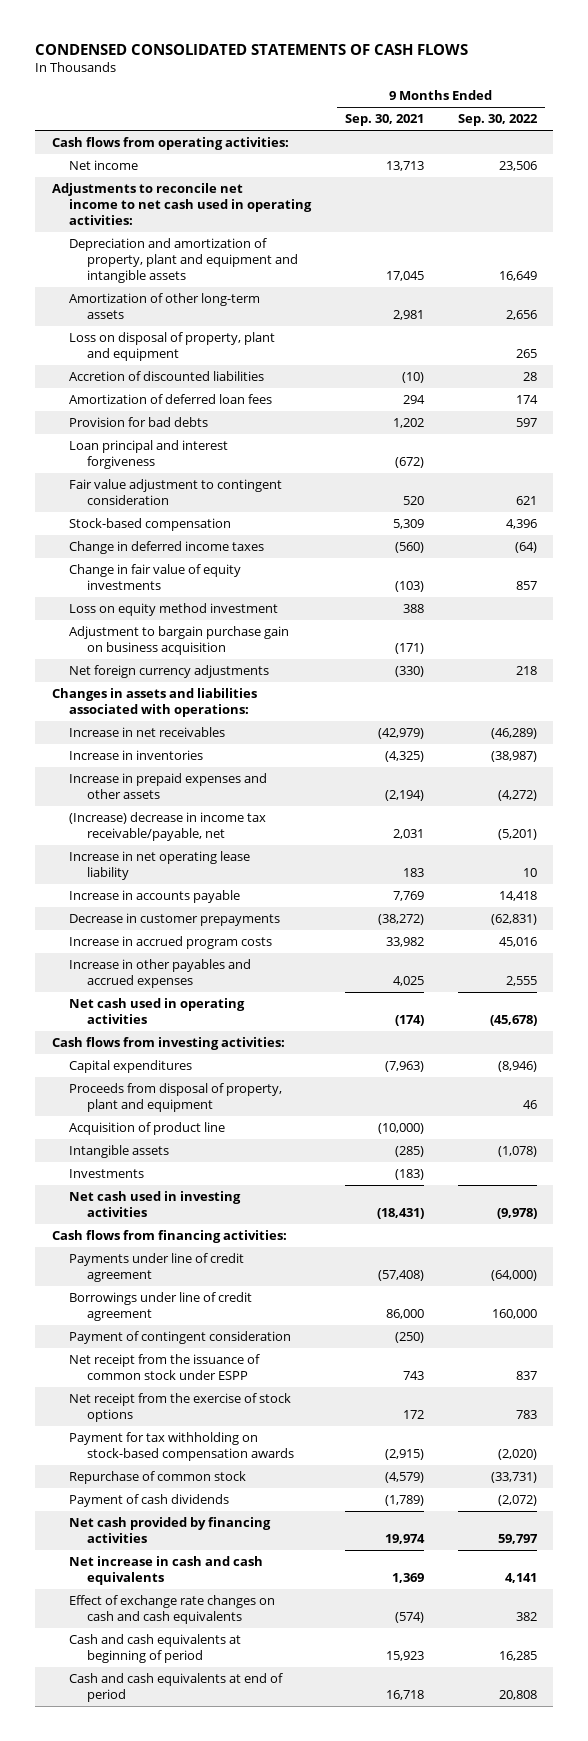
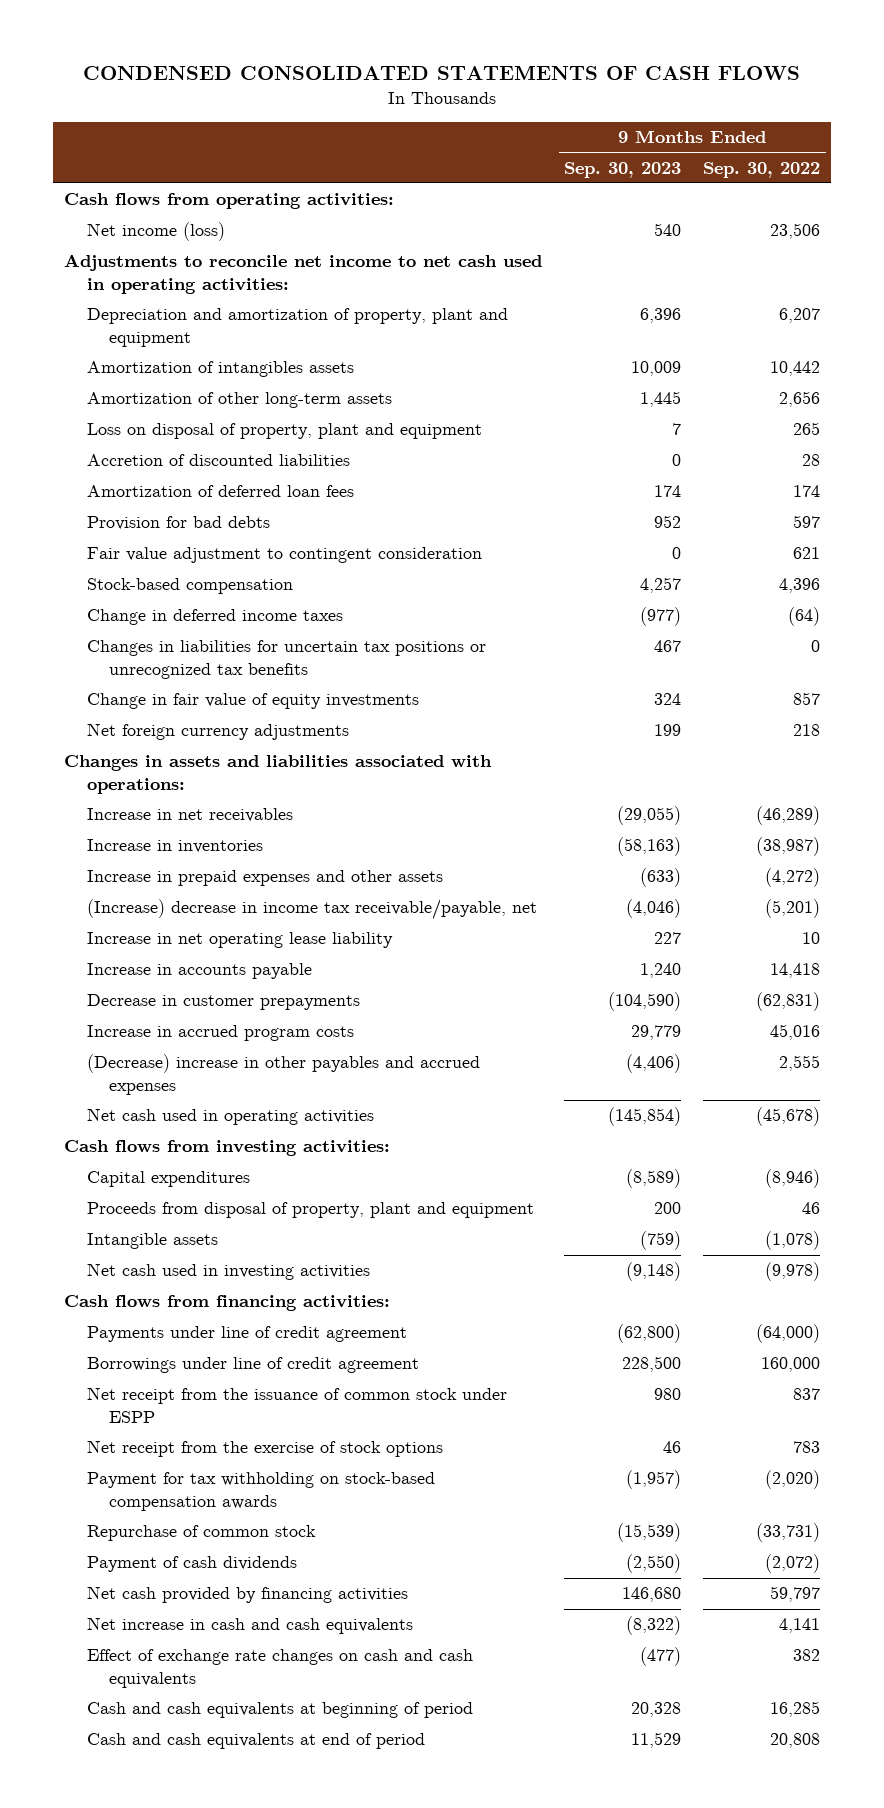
- | 9 Months Ended Sep. 30, 2021 | 9 Months Ended Sep. 30, 2022
+ | 9 Months Ended Sep. 30, 2023 | 9 Months Ended Sep. 30, 2022
- Net income | 13,713 | 23,506
+ Net income (loss) | 540 | 23,506
- Depreciation and amortization of property, plant and equipment and intangible assets | 17,045 | 16,649
+ Depreciation and amortization of property, plant and equipment | 6,396 | 6,207
+ Amortization of intangibles assets | 10,009 | 10,442
- Loan principal and interest forgiveness | (672) |
+ Changes in liabilities for uncertain tax positions or unrecognized tax benefits | 467 | 0
- Loss on equity method investment | 388 |
- Adjustment to bargain purchase gain on business acquisition | (171) |
- Increase in other payables and accrued expenses | 4,025 | 2,555
+ (Decrease) increase in other payables and accrued expenses | (4,406) | 2,555
- Acquisition of product line | (10,000) |
- Investments | (183) |
- Payment of contingent consideration | (250) |

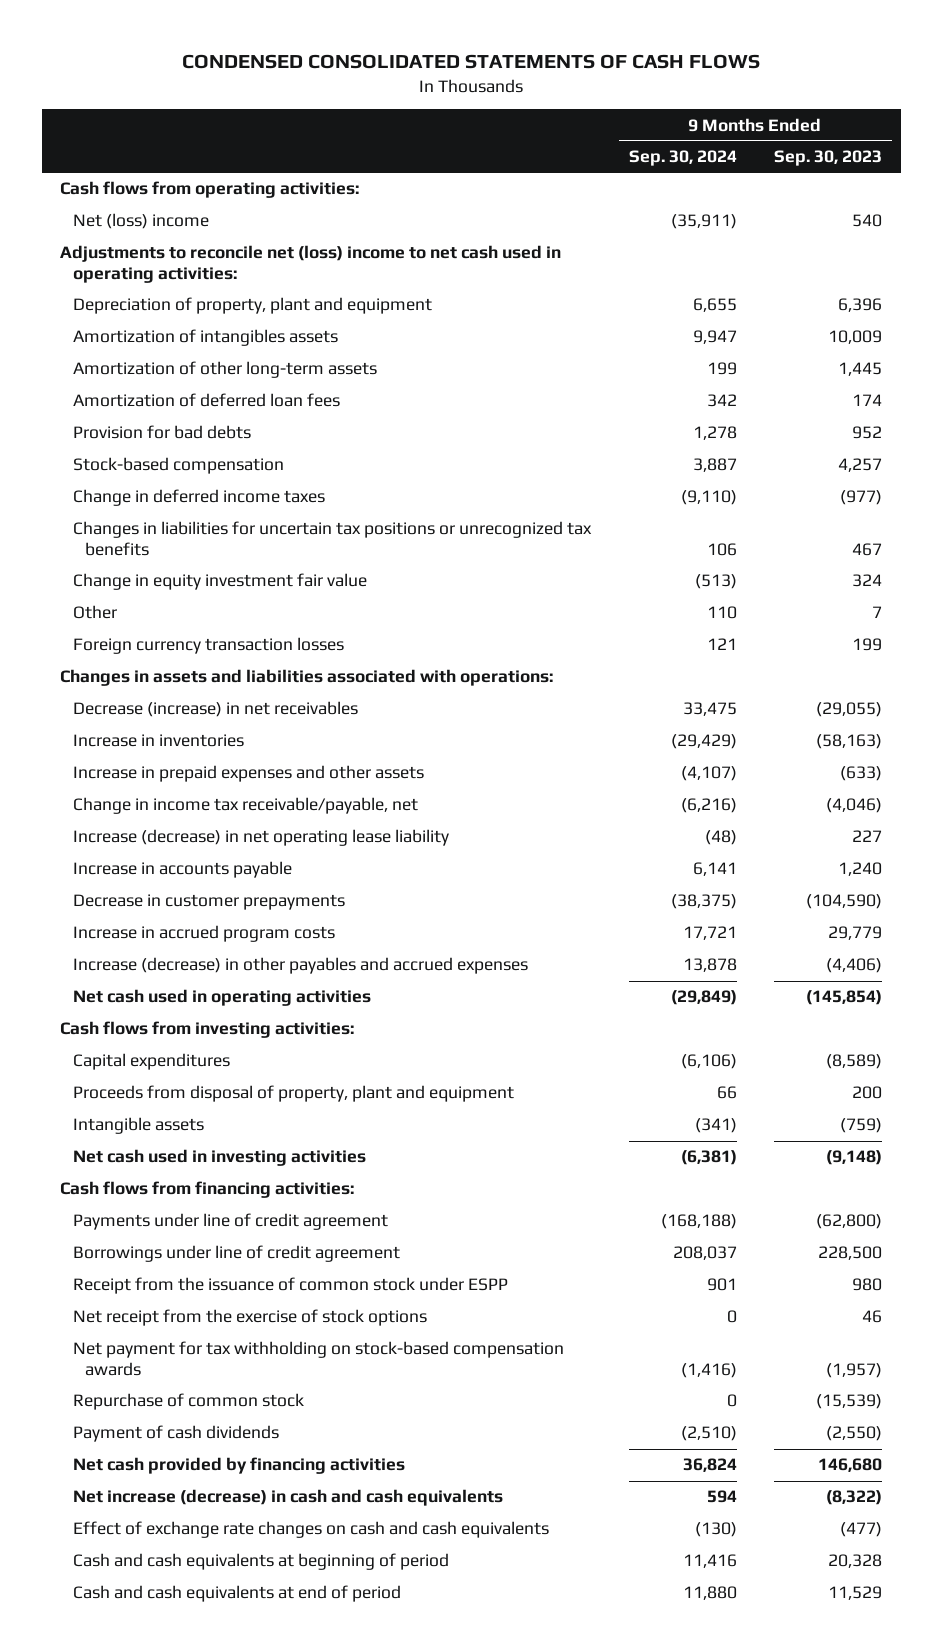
- | 9 Months Ended Sep. 30, 2023 | 9 Months Ended Sep. 30, 2022
+ | 9 Months Ended Sep. 30, 2024 | 9 Months Ended Sep. 30, 2023
- Net income (loss) | 540 | 23,506
- Adjustments to reconcile net income to net cash used in operating activities:
- Depreciation and amortization of property, plant and equipment | 6,396 | 6,207
+ Net (loss) income | (35,911) | 540
+ Adjustments to reconcile net (loss) income to net cash used in operating activities:
+ Depreciation of property, plant and equipment | 6,655 | 6,396
- Loss on disposal of property, plant and equipment | 7 | 265
- Accretion of discounted liabilities | 0 | 28
- Fair value adjustment to contingent consideration | 0 | 621
- Change in fair value of equity investments | 324 | 857
- Net foreign currency adjustments | 199 | 218
+ Change in equity investment fair value | (513) | 324
+ Other | 110 | 7
+ Foreign currency transaction losses | 121 | 199
- Increase in net receivables | (29,055) | (46,289)
+ Decrease (increase) in net receivables | 33,475 | (29,055)
- (Increase) decrease in income tax receivable/payable, net | (4,046) | (5,201)
- Increase in net operating lease liability | 227 | 10
+ Change in income tax receivable/payable, net | (6,216) | (4,046)
+ Increase (decrease) in net operating lease liability | (48) | 227
- (Decrease) increase in other payables and accrued expenses | (4,406) | 2,555
+ Increase (decrease) in other payables and accrued expenses | 13,878 | (4,406)
- Net receipt from the issuance of common stock under ESPP | 980 | 837
+ Receipt from the issuance of common stock under ESPP | 901 | 980
- Payment for tax withholding on stock-based compensation awards | (1,957) | (2,020)
+ Net payment for tax withholding on stock-based compensation awards | (1,416) | (1,957)
- Net increase in cash and cash equivalents | (8,322) | 4,141
+ Net increase (decrease) in cash and cash equivalents | 594 | (8,322)

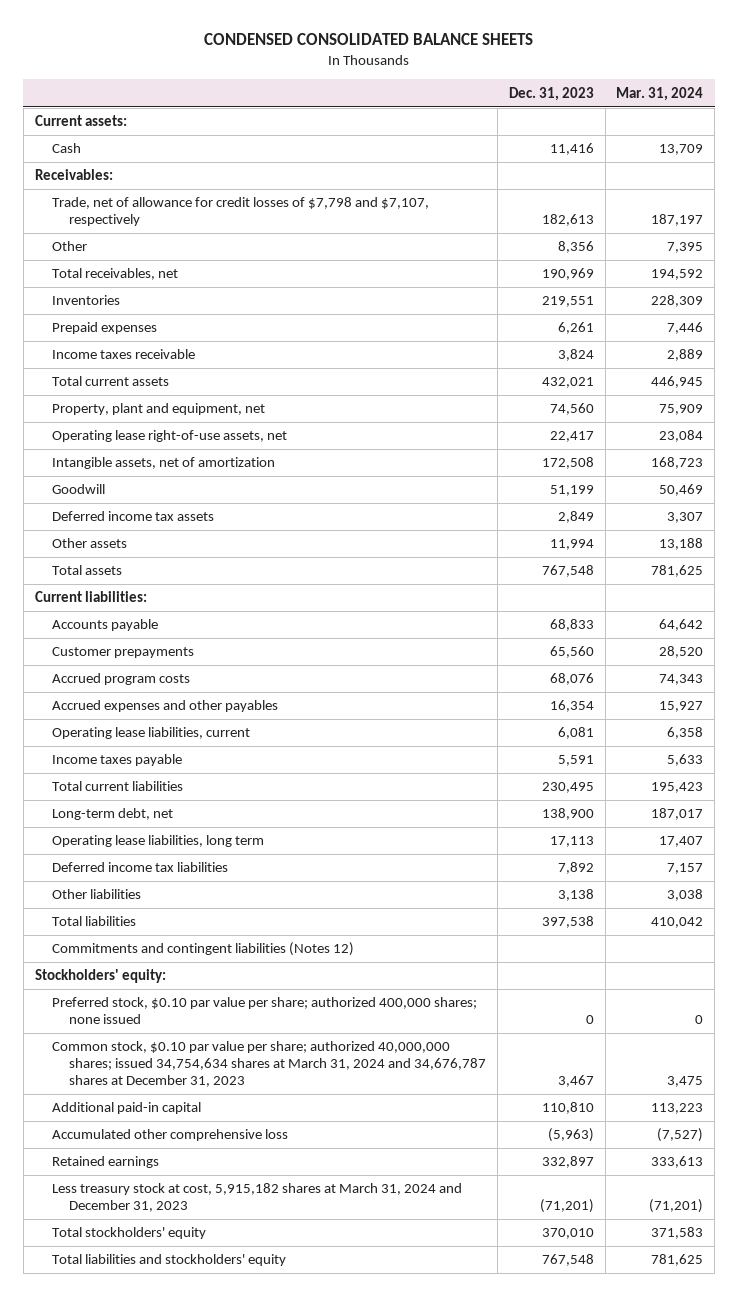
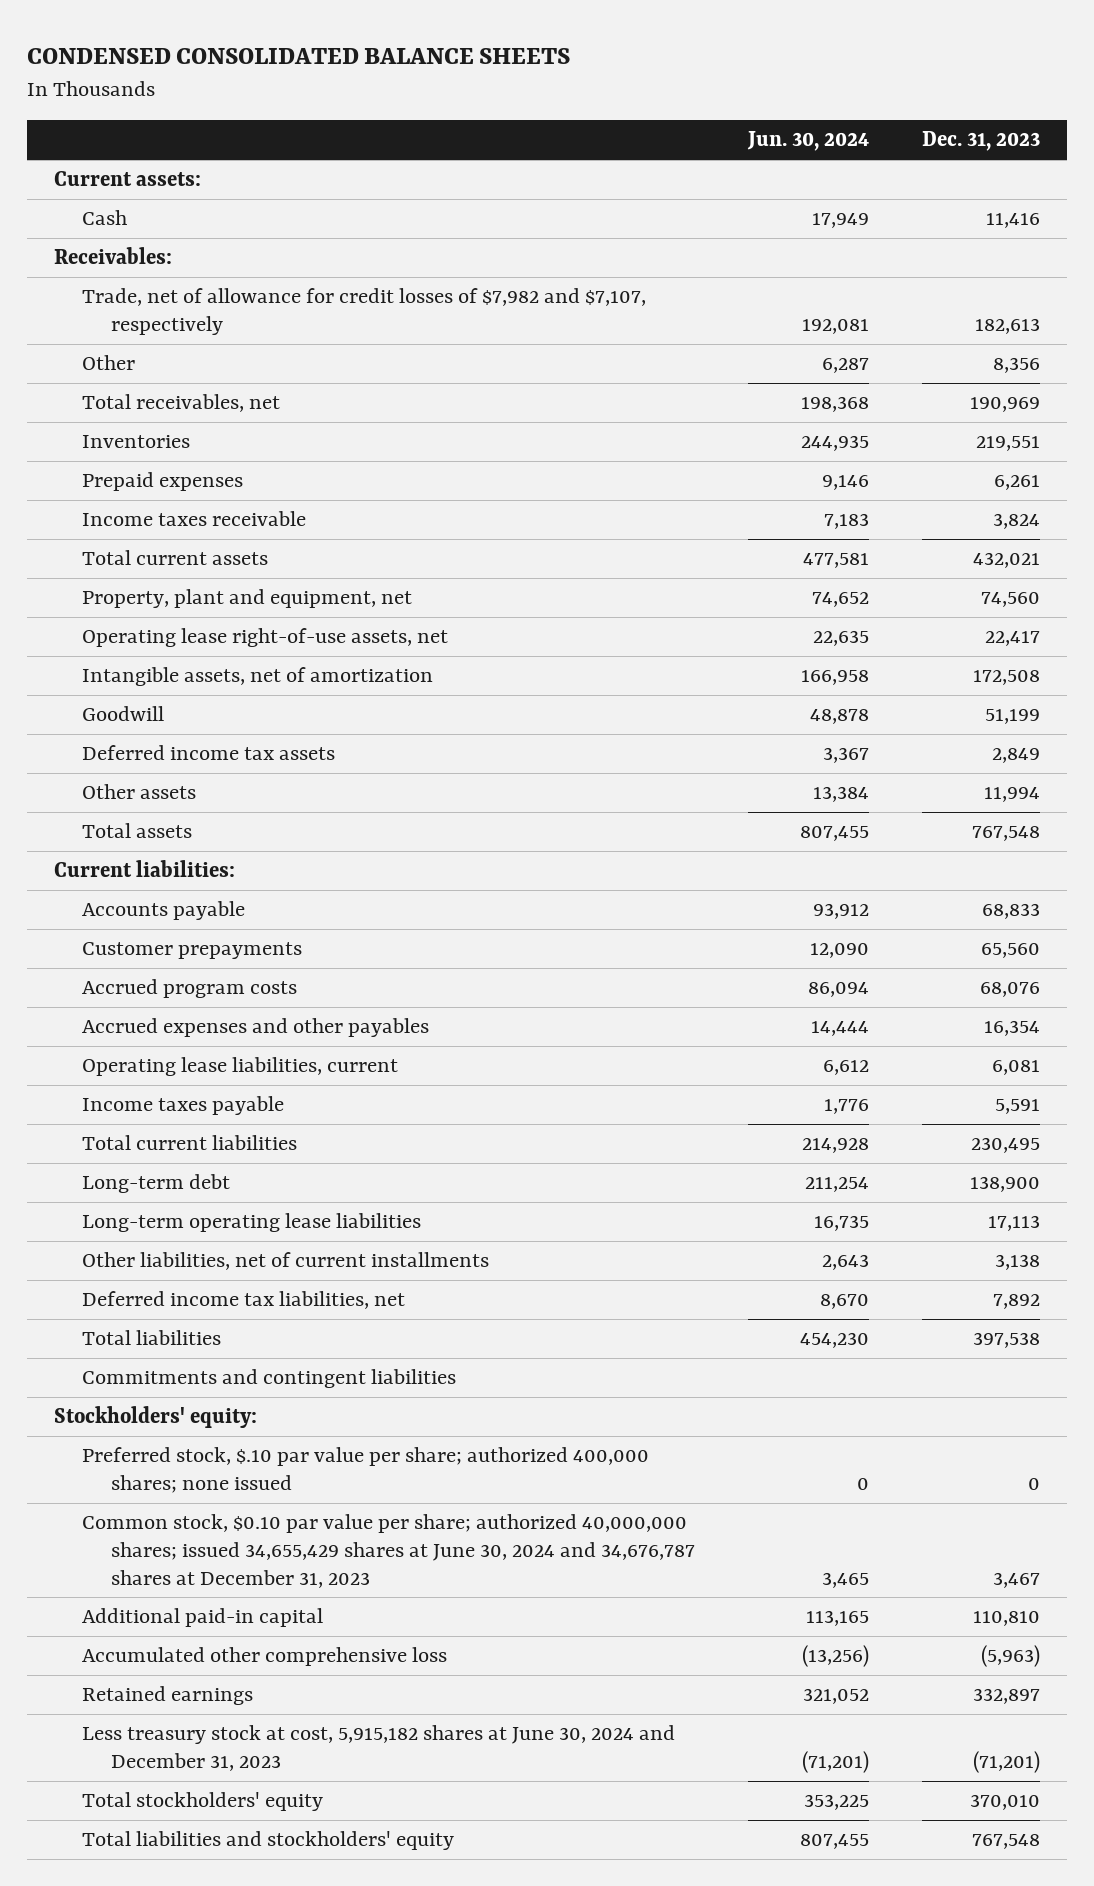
- | Dec. 31, 2023 | Mar. 31, 2024
+ | Jun. 30, 2024 | Dec. 31, 2023
- Trade, net of allowance for credit losses of $7,798 and $7,107, respectively | 182,613 | 187,197
+ Trade, net of allowance for credit losses of $7,982 and $7,107, respectively | 192,081 | 182,613
- Long-term debt, net | 138,900 | 187,017
- Operating lease liabilities, long term | 17,113 | 17,407
- Deferred income tax liabilities | 7,892 | 7,157
- Other liabilities | 3,138 | 3,038
+ Long-term debt | 211,254 | 138,900
+ Long-term operating lease liabilities | 16,735 | 17,113
+ Other liabilities, net of current installments | 2,643 | 3,138
+ Deferred income tax liabilities, net | 8,670 | 7,892
- Commitments and contingent liabilities (Notes 12)
+ Commitments and contingent liabilities
- Preferred stock, $0.10 par value per share; authorized 400,000 shares; none issued | 0 | 0
- Common stock, $0.10 par value per share; authorized 40,000,000 shares; issued 34,754,634 shares at March 31, 2024 and 34,676,787 shares at December 31, 2023 | 3,467 | 3,475
+ Preferred stock, $.10 par value per share; authorized 400,000 shares; none issued | 0 | 0
+ Common stock, $0.10 par value per share; authorized 40,000,000 shares; issued 34,655,429 shares at June 30, 2024 and 34,676,787 shares at December 31, 2023 | 3,465 | 3,467
- Less treasury stock at cost, 5,915,182 shares at March 31, 2024 and December 31, 2023 | (71,201) | (71,201)
+ Less treasury stock at cost, 5,915,182 shares at June 30, 2024 and December 31, 2023 | (71,201) | (71,201)

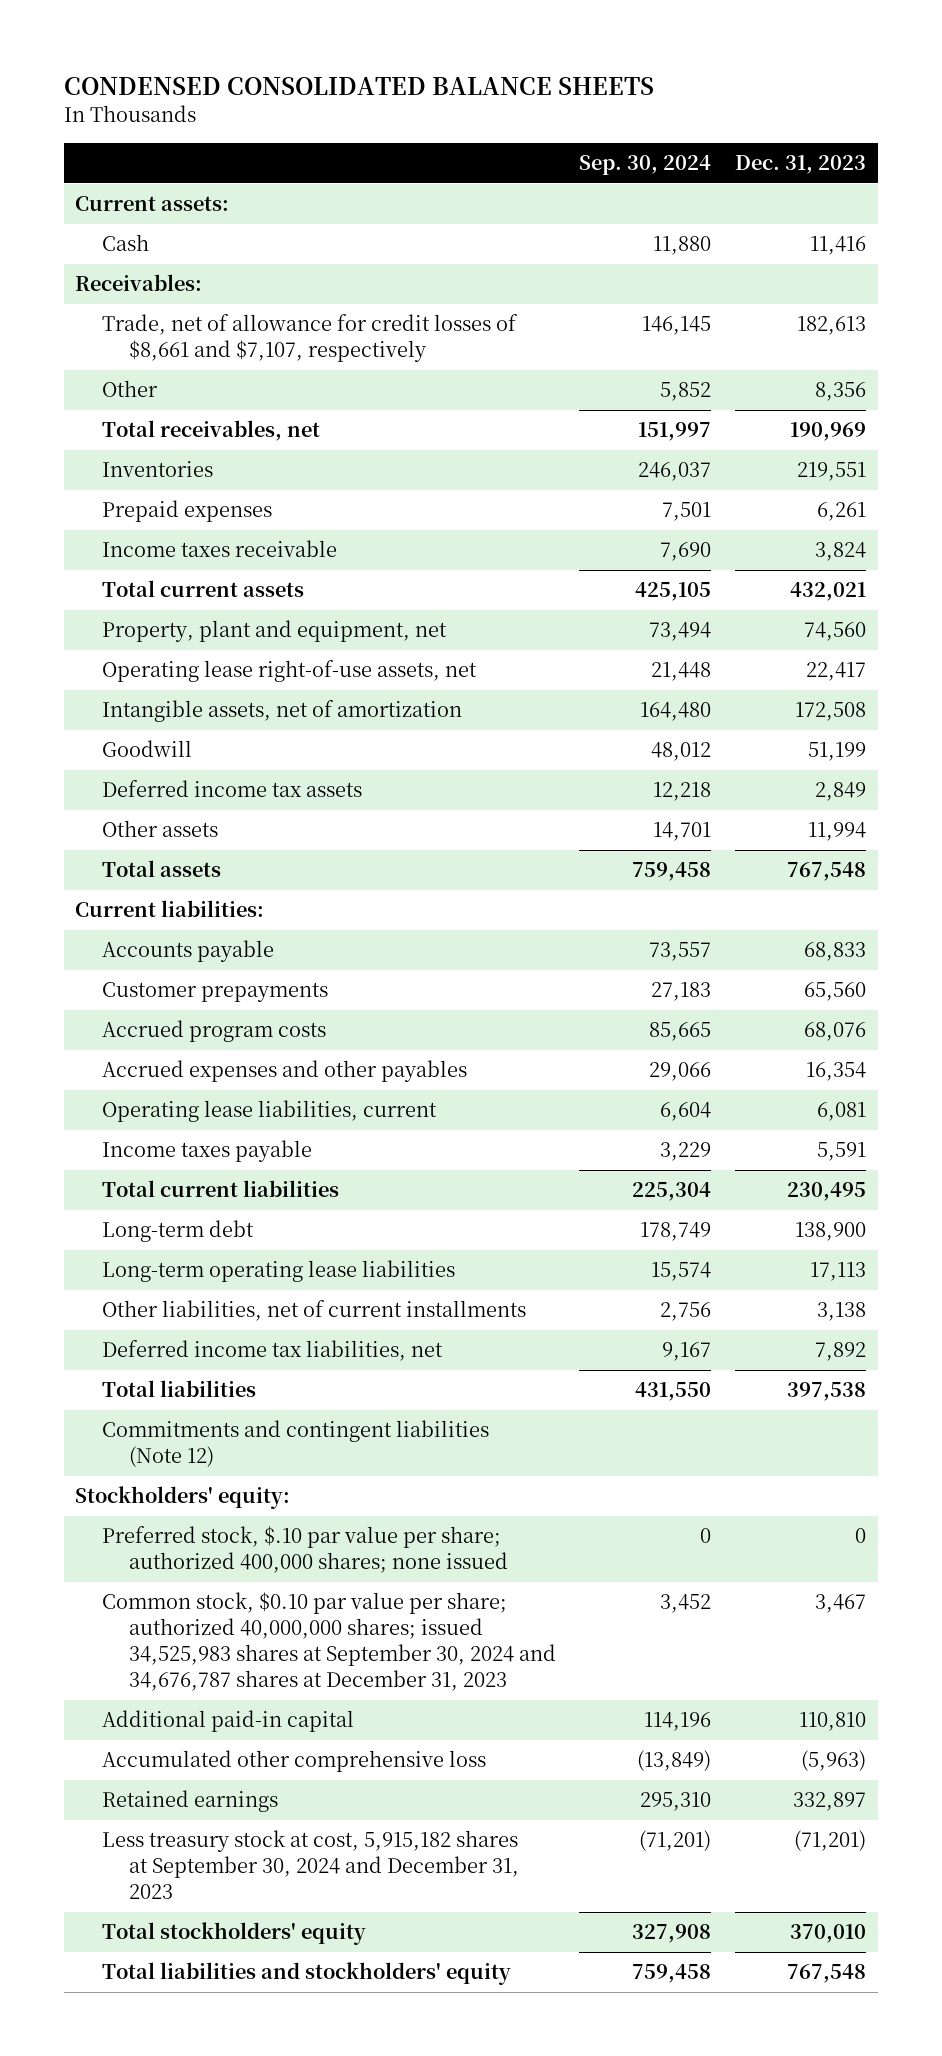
- | Jun. 30, 2024 | Dec. 31, 2023
+ | Sep. 30, 2024 | Dec. 31, 2023
- Trade, net of allowance for credit losses of $7,982 and $7,107, respectively | 192,081 | 182,613
+ Trade, net of allowance for credit losses of $8,661 and $7,107, respectively | 146,145 | 182,613
- Commitments and contingent liabilities
+ Commitments and contingent liabilities (Note 12)
- Common stock, $0.10 par value per share; authorized 40,000,000 shares; issued 34,655,429 shares at June 30, 2024 and 34,676,787 shares at December 31, 2023 | 3,465 | 3,467
+ Common stock, $0.10 par value per share; authorized 40,000,000 shares; issued 34,525,983 shares at September 30, 2024 and 34,676,787 shares at December 31, 2023 | 3,452 | 3,467
- Less treasury stock at cost, 5,915,182 shares at June 30, 2024 and December 31, 2023 | (71,201) | (71,201)
+ Less treasury stock at cost, 5,915,182 shares at September 30, 2024 and December 31, 2023 | (71,201) | (71,201)

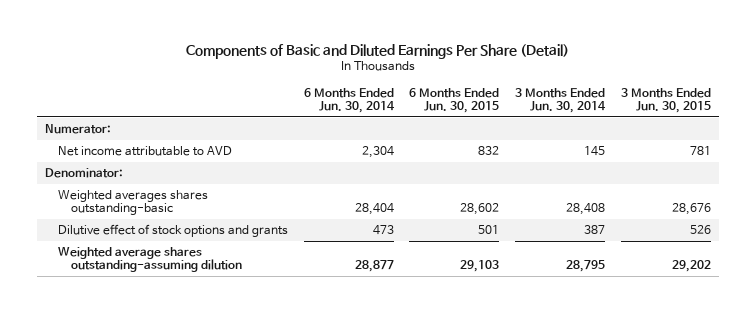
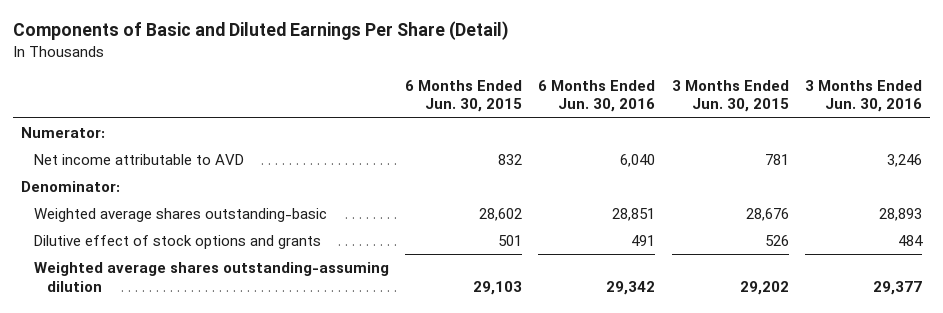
- | 6 Months Ended Jun. 30, 2014 | 6 Months Ended Jun. 30, 2015 | 3 Months Ended Jun. 30, 2014 | 3 Months Ended Jun. 30, 2015
+ | 6 Months Ended Jun. 30, 2015 | 6 Months Ended Jun. 30, 2016 | 3 Months Ended Jun. 30, 2015 | 3 Months Ended Jun. 30, 2016
- Weighted averages shares outstanding-basic | 28,404 | 28,602 | 28,408 | 28,676
+ Weighted average shares outstanding-basic | 28,602 | 28,851 | 28,676 | 28,893

